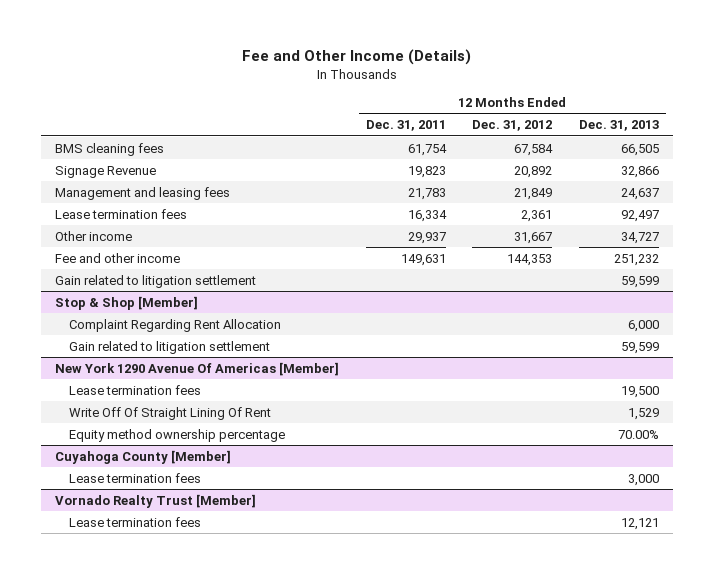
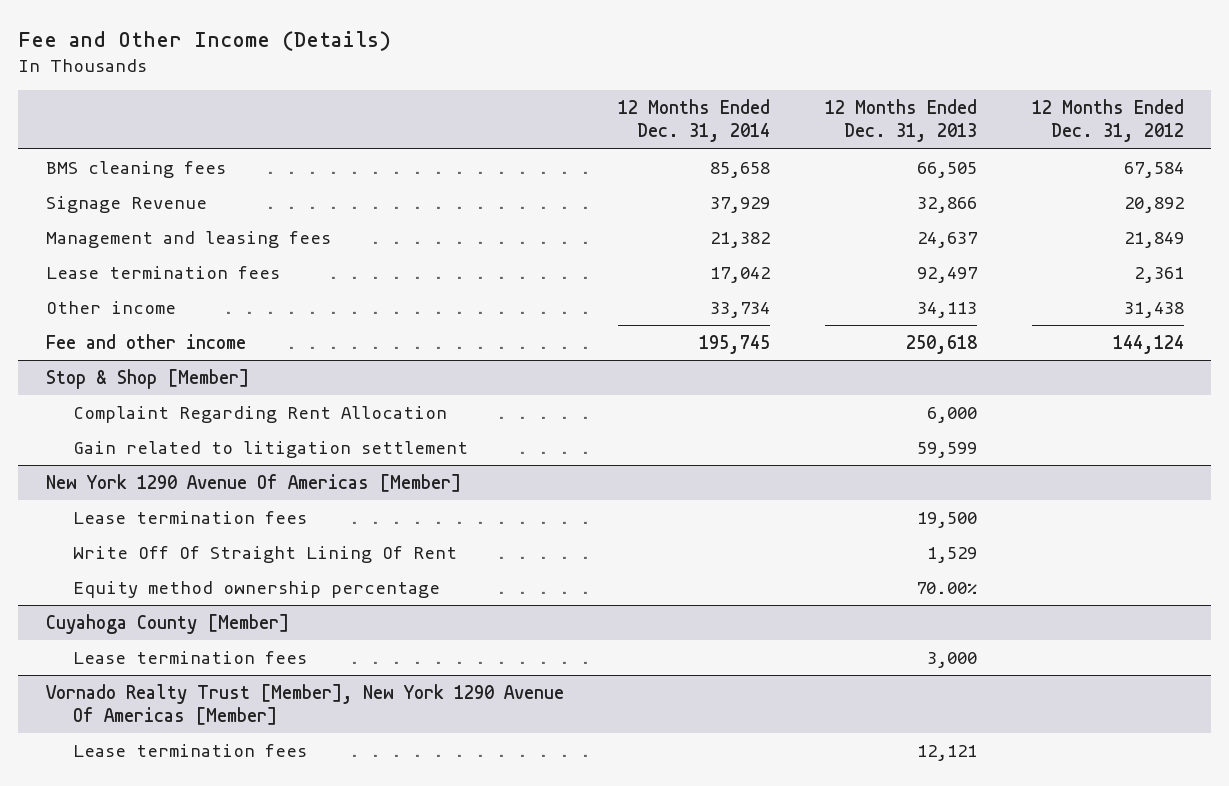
- | 12 Months Ended Dec. 31, 2011 | 12 Months Ended Dec. 31, 2012 | 12 Months Ended Dec. 31, 2013
+ | 12 Months Ended Dec. 31, 2014 | 12 Months Ended Dec. 31, 2013 | 12 Months Ended Dec. 31, 2012
- Other income | 29,937 | 31,667 | 34,727
- Fee and other income | 149,631 | 144,353 | 251,232
- Gain related to litigation settlement | | | 59,599
+ Other income | 33,734 | 34,113 | 31,438
+ Fee and other income | 195,745 | 250,618 | 144,124
- Vornado Realty Trust [Member]
+ Vornado Realty Trust [Member], New York 1290 Avenue Of Americas [Member]

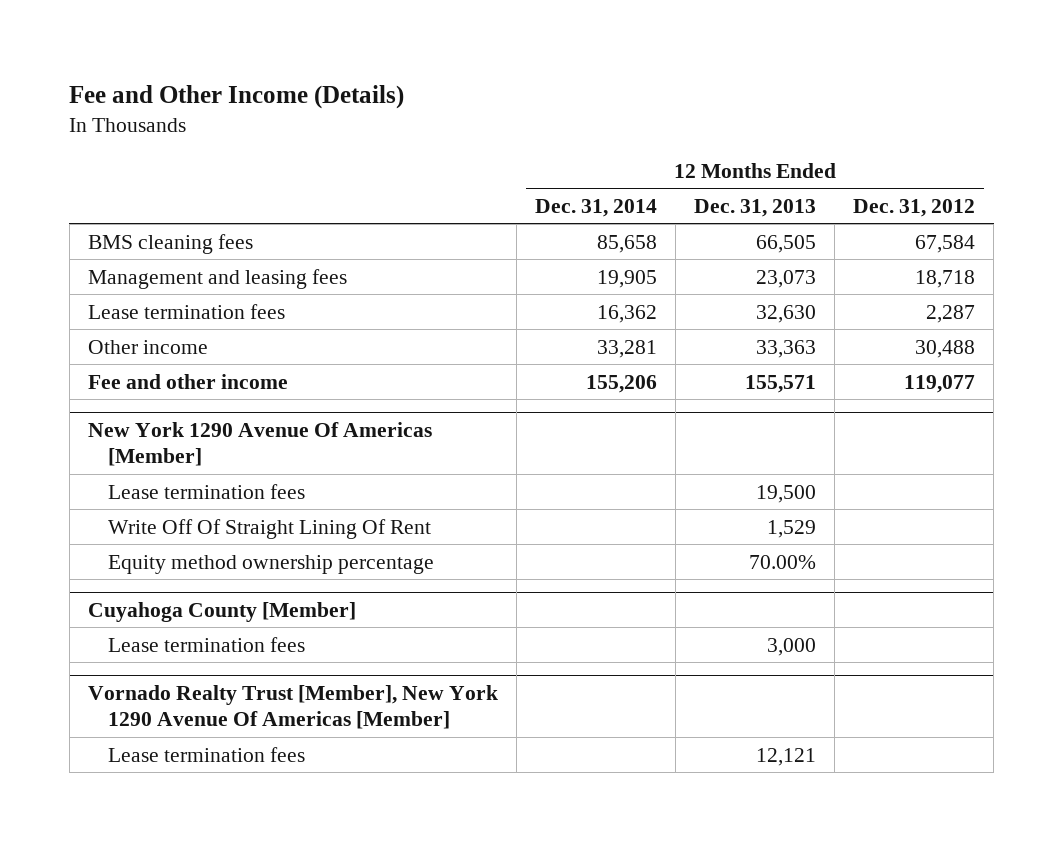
- Signage Revenue | 37,929 | 32,866 | 20,892
- Management and leasing fees | 21,382 | 24,637 | 21,849
- Lease termination fees | 17,042 | 92,497 | 2,361
- Other income | 33,734 | 34,113 | 31,438
- Fee and other income | 195,745 | 250,618 | 144,124
- Stop & Shop [Member]
- Complaint Regarding Rent Allocation | | 6,000 |
- Gain related to litigation settlement | | 59,599 |
+ Management and leasing fees | 19,905 | 23,073 | 18,718
+ Lease termination fees | 16,362 | 32,630 | 2,287
+ Other income | 33,281 | 33,363 | 30,488
+ Fee and other income | 155,206 | 155,571 | 119,077

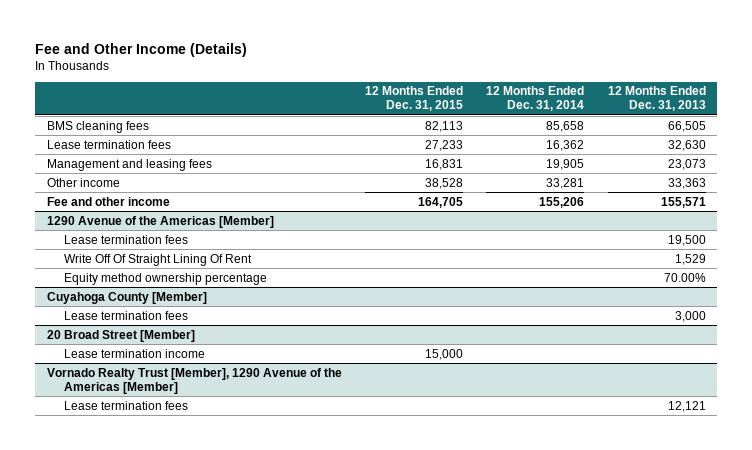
- | 12 Months Ended Dec. 31, 2014 | 12 Months Ended Dec. 31, 2013 | 12 Months Ended Dec. 31, 2012
+ | 12 Months Ended Dec. 31, 2015 | 12 Months Ended Dec. 31, 2014 | 12 Months Ended Dec. 31, 2013
moved down: Management and leasing fees | 16,831 | 19,905 | 23,073
- New York 1290 Avenue Of Americas [Member]
+ 1290 Avenue of the Americas [Member]
- Vornado Realty Trust [Member], New York 1290 Avenue Of Americas [Member]
+ 20 Broad Street [Member]
+ Lease termination income | 15,000 | |
+ Vornado Realty Trust [Member], 1290 Avenue of the Americas [Member]

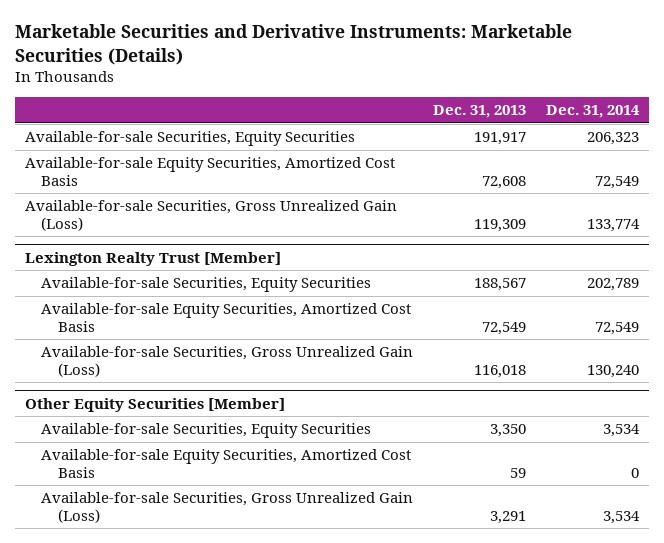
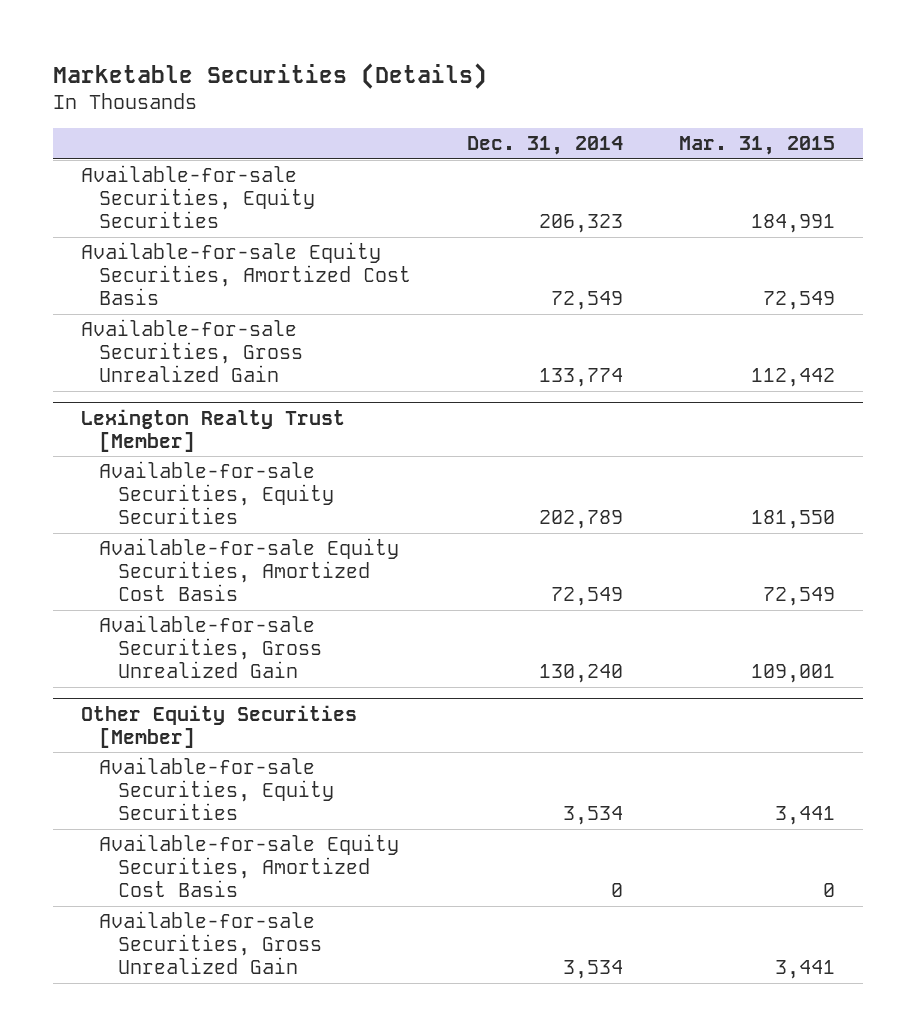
- Marketable Securities and Derivative Instruments: Marketable Securities (Details)
+ Marketable Securities (Details)
- | Dec. 31, 2013 | Dec. 31, 2014
+ | Dec. 31, 2014 | Mar. 31, 2015
- Available-for-sale Securities, Gross Unrealized Gain (Loss) | 119,309 | 133,774
+ Available-for-sale Securities, Gross Unrealized Gain | 133,774 | 112,442
@ Lexington Realty Trust [Member]
- Available-for-sale Securities, Gross Unrealized Gain (Loss) | 116,018 | 130,240
+ Available-for-sale Securities, Gross Unrealized Gain | 130,240 | 109,001
@ Other Equity Securities [Member]
- Available-for-sale Securities, Gross Unrealized Gain (Loss) | 3,291 | 3,534
+ Available-for-sale Securities, Gross Unrealized Gain | 3,534 | 3,441

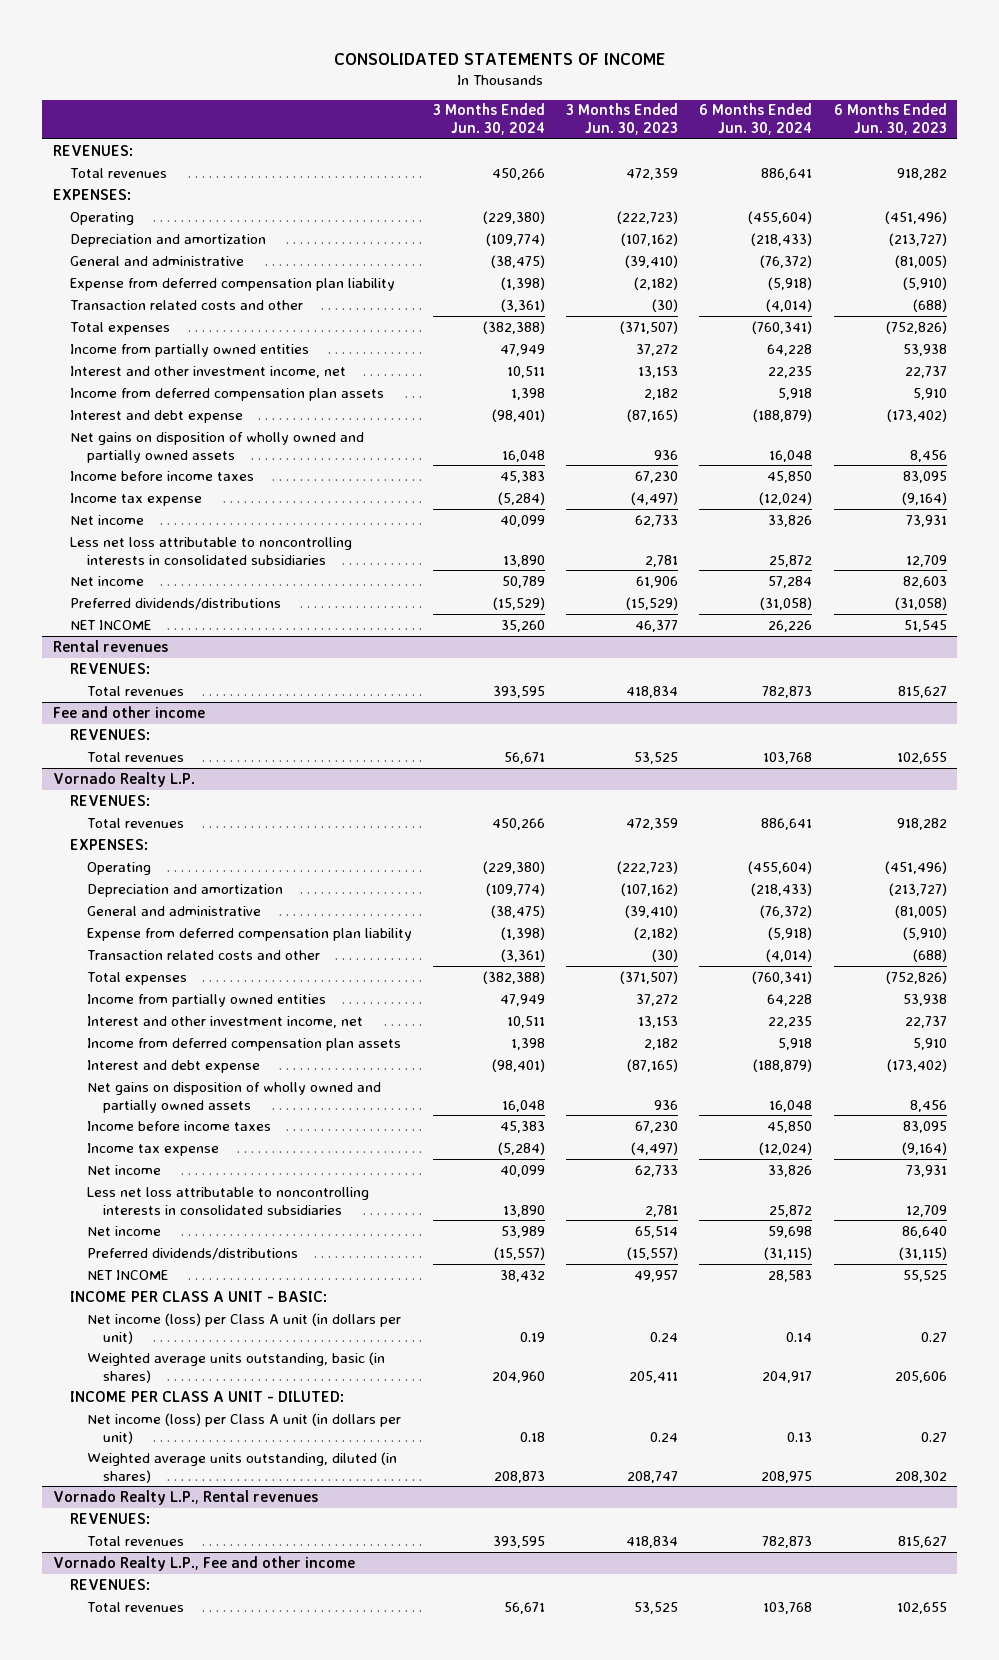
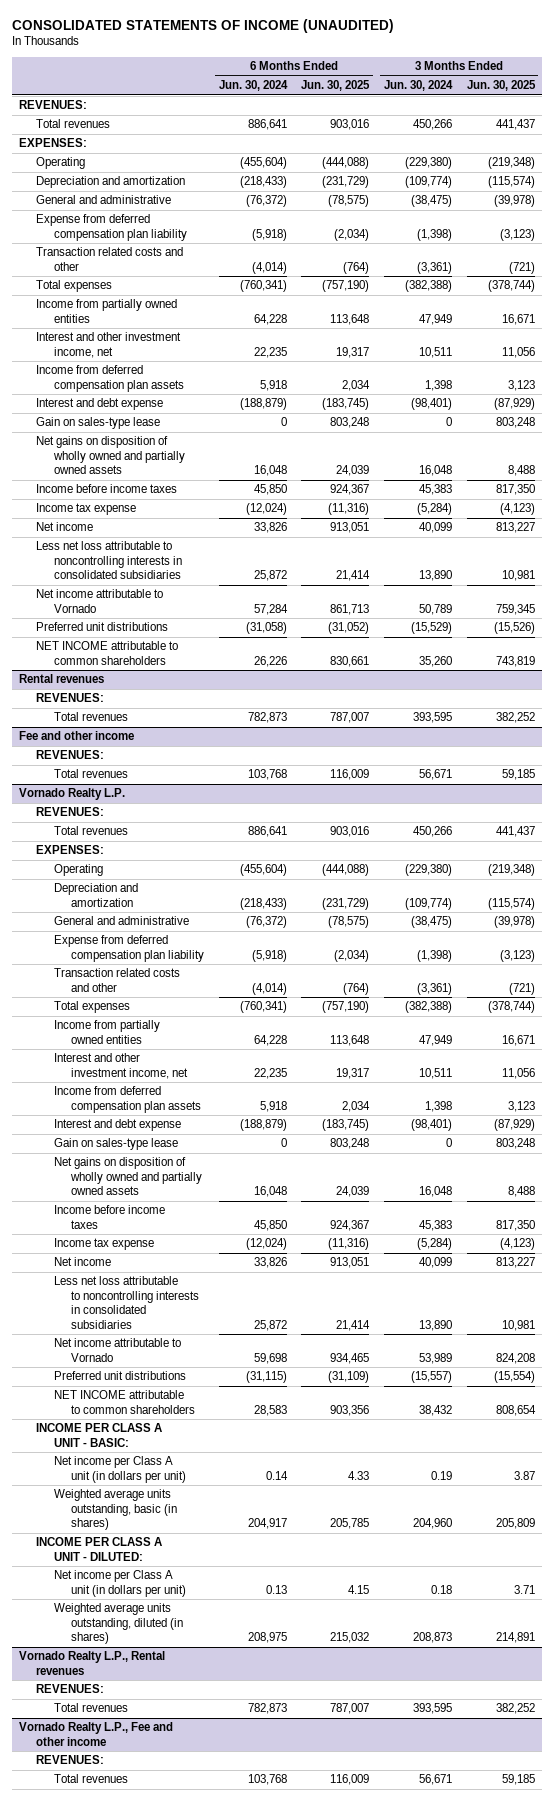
- CONSOLIDATED STATEMENTS OF INCOME
+ CONSOLIDATED STATEMENTS OF INCOME (UNAUDITED)
- | 3 Months Ended Jun. 30, 2024 | 3 Months Ended Jun. 30, 2023 | 6 Months Ended Jun. 30, 2024 | 6 Months Ended Jun. 30, 2023
+ | 6 Months Ended Jun. 30, 2024 | 6 Months Ended Jun. 30, 2025 | 3 Months Ended Jun. 30, 2024 | 3 Months Ended Jun. 30, 2025
+ Gain on sales-type lease | 0 | 803,248 | 0 | 803,248
- Net income | 50,789 | 61,906 | 57,284 | 82,603
- Preferred dividends/distributions | (15,529) | (15,529) | (31,058) | (31,058)
- NET INCOME | 35,260 | 46,377 | 26,226 | 51,545
+ Net income attributable to Vornado | 57,284 | 861,713 | 50,789 | 759,345
+ Preferred unit distributions | (31,058) | (31,052) | (15,529) | (15,526)
+ NET INCOME attributable to common shareholders | 26,226 | 830,661 | 35,260 | 743,819
@ Vornado Realty L.P.
+ Gain on sales-type lease | 0 | 803,248 | 0 | 803,248
- Net income | 53,989 | 65,514 | 59,698 | 86,640
- Preferred dividends/distributions | (15,557) | (15,557) | (31,115) | (31,115)
- NET INCOME | 38,432 | 49,957 | 28,583 | 55,525
+ Net income attributable to Vornado | 59,698 | 934,465 | 53,989 | 824,208
+ Preferred unit distributions | (31,115) | (31,109) | (15,557) | (15,554)
+ NET INCOME attributable to common shareholders | 28,583 | 903,356 | 38,432 | 808,654
- Net income (loss) per Class A unit (in dollars per unit) | 0.19 | 0.24 | 0.14 | 0.27
+ Net income per Class A unit (in dollars per unit) | 0.14 | 4.33 | 0.19 | 3.87
- Net income (loss) per Class A unit (in dollars per unit) | 0.18 | 0.24 | 0.13 | 0.27
+ Net income per Class A unit (in dollars per unit) | 0.13 | 4.15 | 0.18 | 3.71

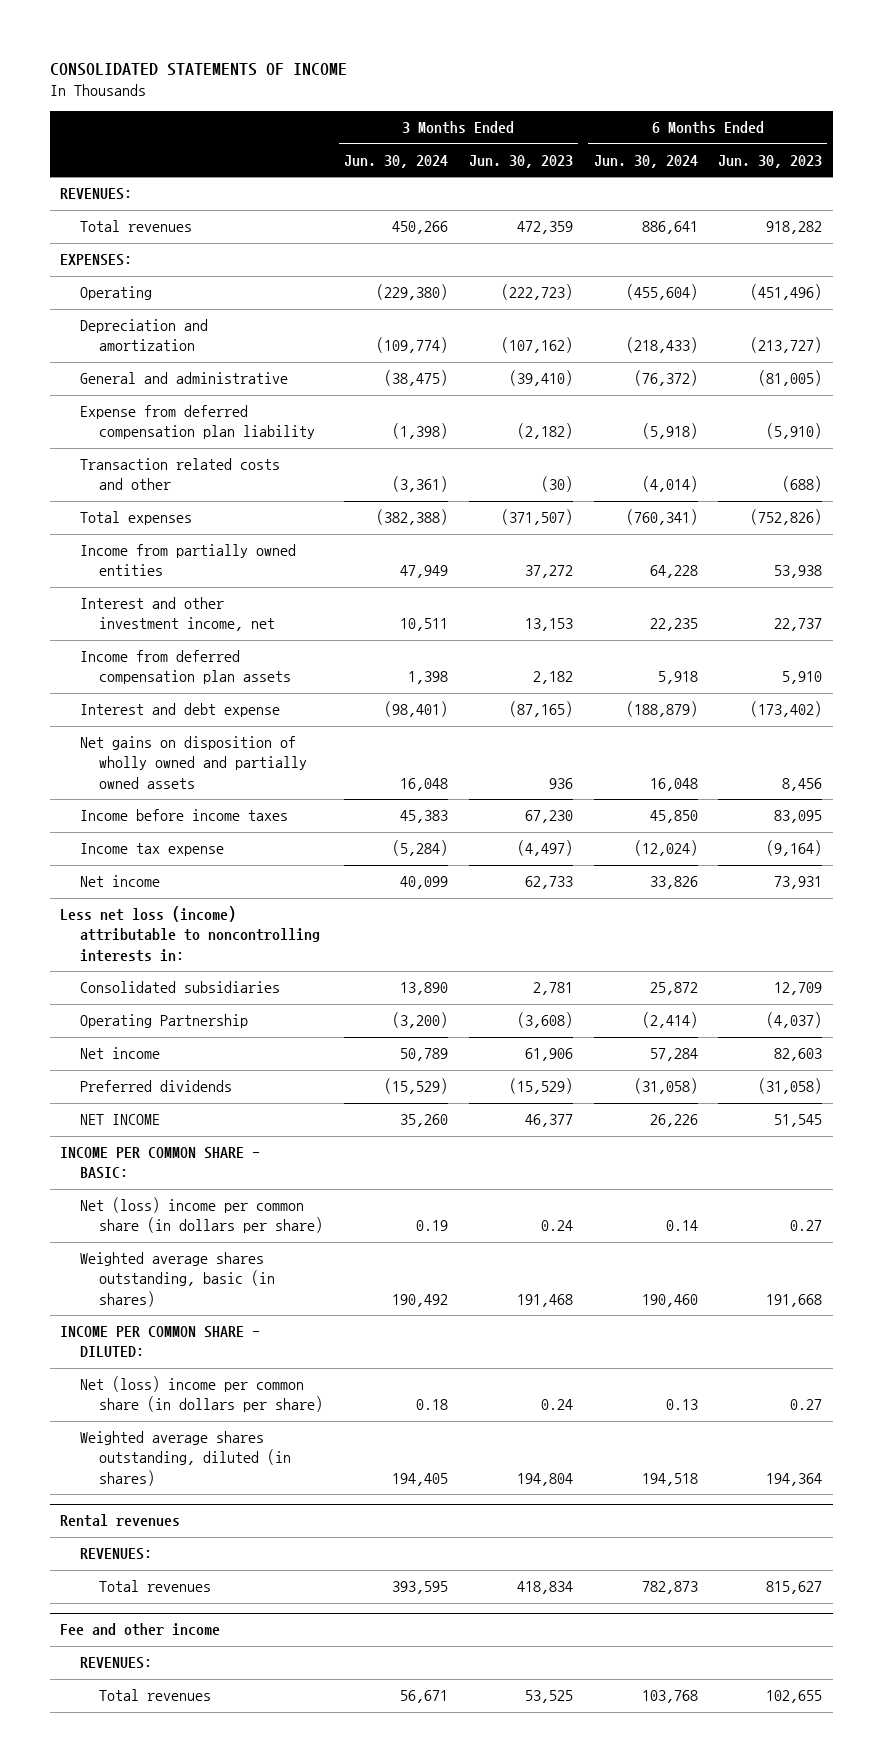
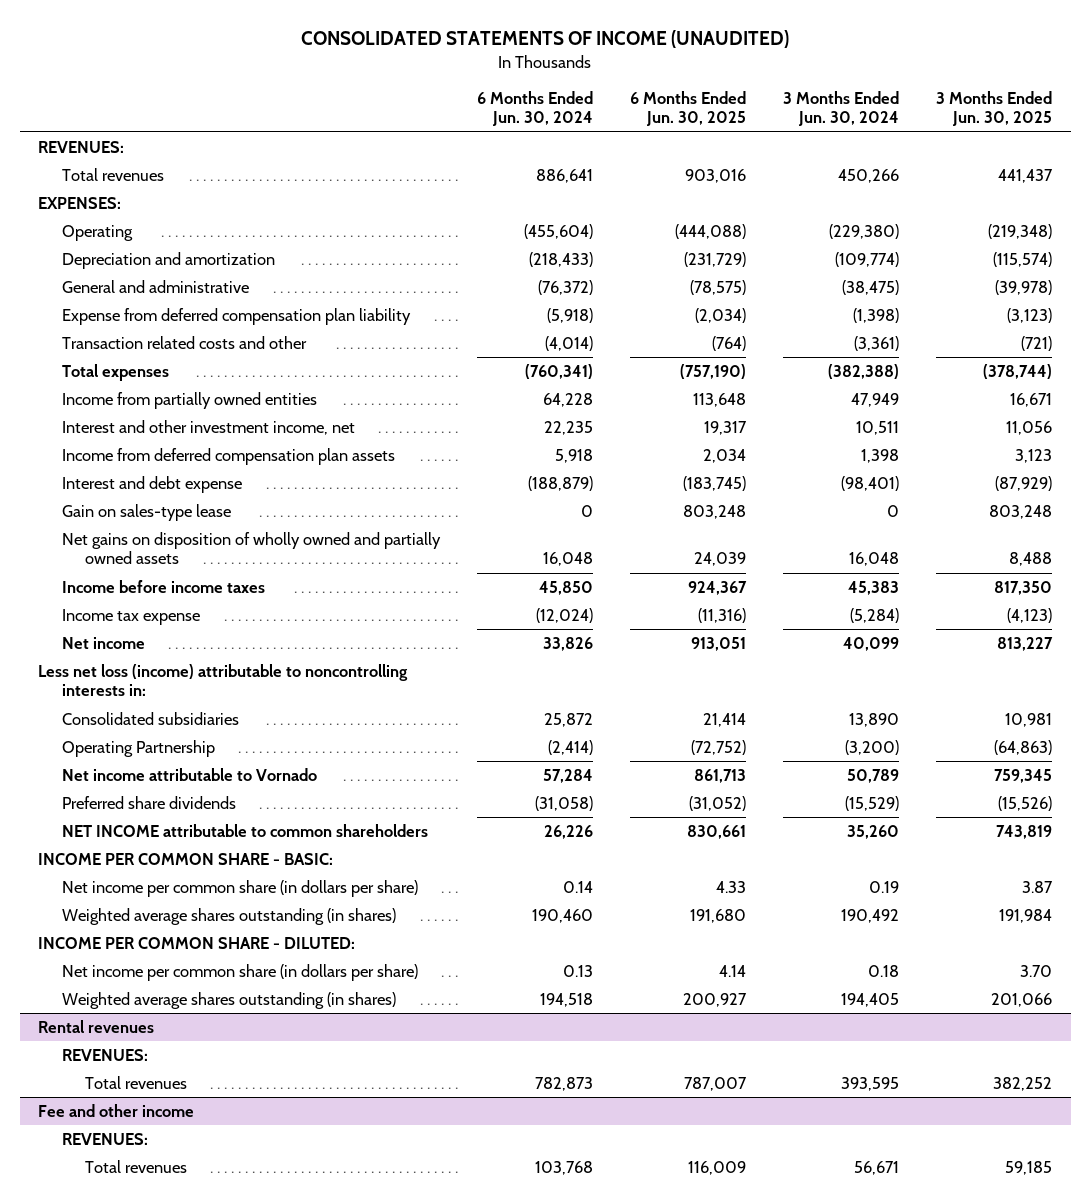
- CONSOLIDATED STATEMENTS OF INCOME
+ CONSOLIDATED STATEMENTS OF INCOME (UNAUDITED)
- | 3 Months Ended Jun. 30, 2024 | 3 Months Ended Jun. 30, 2023 | 6 Months Ended Jun. 30, 2024 | 6 Months Ended Jun. 30, 2023
+ | 6 Months Ended Jun. 30, 2024 | 6 Months Ended Jun. 30, 2025 | 3 Months Ended Jun. 30, 2024 | 3 Months Ended Jun. 30, 2025
+ Gain on sales-type lease | 0 | 803,248 | 0 | 803,248
- Net income | 50,789 | 61,906 | 57,284 | 82,603
- Preferred dividends | (15,529) | (15,529) | (31,058) | (31,058)
- NET INCOME | 35,260 | 46,377 | 26,226 | 51,545
+ Net income attributable to Vornado | 57,284 | 861,713 | 50,789 | 759,345
+ Preferred share dividends | (31,058) | (31,052) | (15,529) | (15,526)
+ NET INCOME attributable to common shareholders | 26,226 | 830,661 | 35,260 | 743,819
- Net (loss) income per common share (in dollars per share) | 0.19 | 0.24 | 0.14 | 0.27
- Weighted average shares outstanding, basic (in shares) | 190,492 | 191,468 | 190,460 | 191,668
+ Net income per common share (in dollars per share) | 0.14 | 4.33 | 0.19 | 3.87
+ Weighted average shares outstanding (in shares) | 190,460 | 191,680 | 190,492 | 191,984
- Net (loss) income per common share (in dollars per share) | 0.18 | 0.24 | 0.13 | 0.27
- Weighted average shares outstanding, diluted (in shares) | 194,405 | 194,804 | 194,518 | 194,364
+ Net income per common share (in dollars per share) | 0.13 | 4.14 | 0.18 | 3.70
+ Weighted average shares outstanding (in shares) | 194,518 | 200,927 | 194,405 | 201,066

